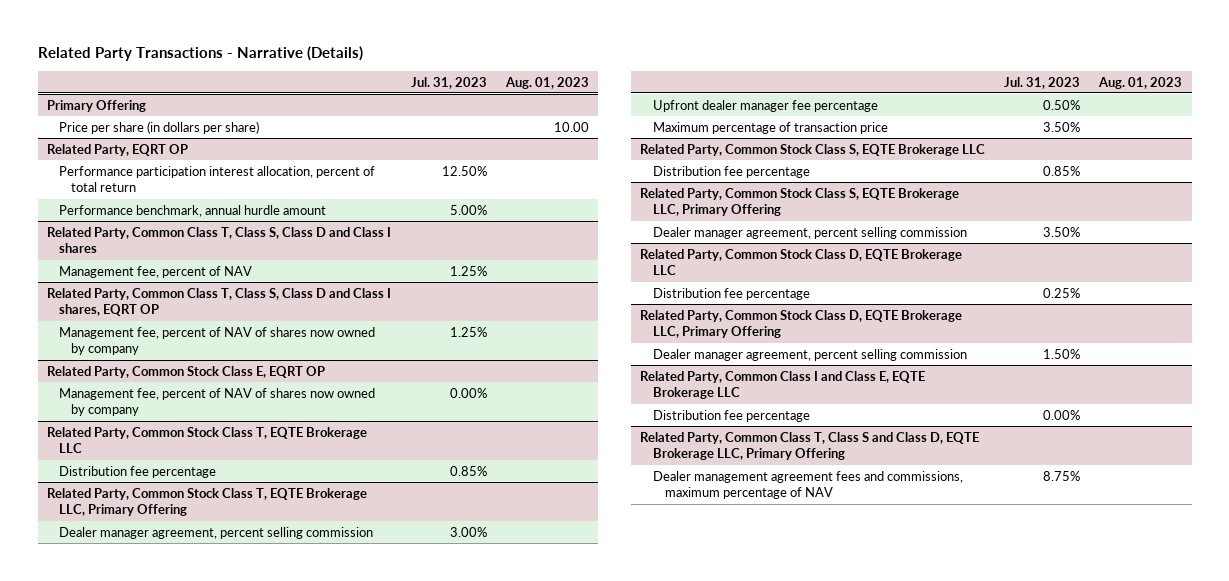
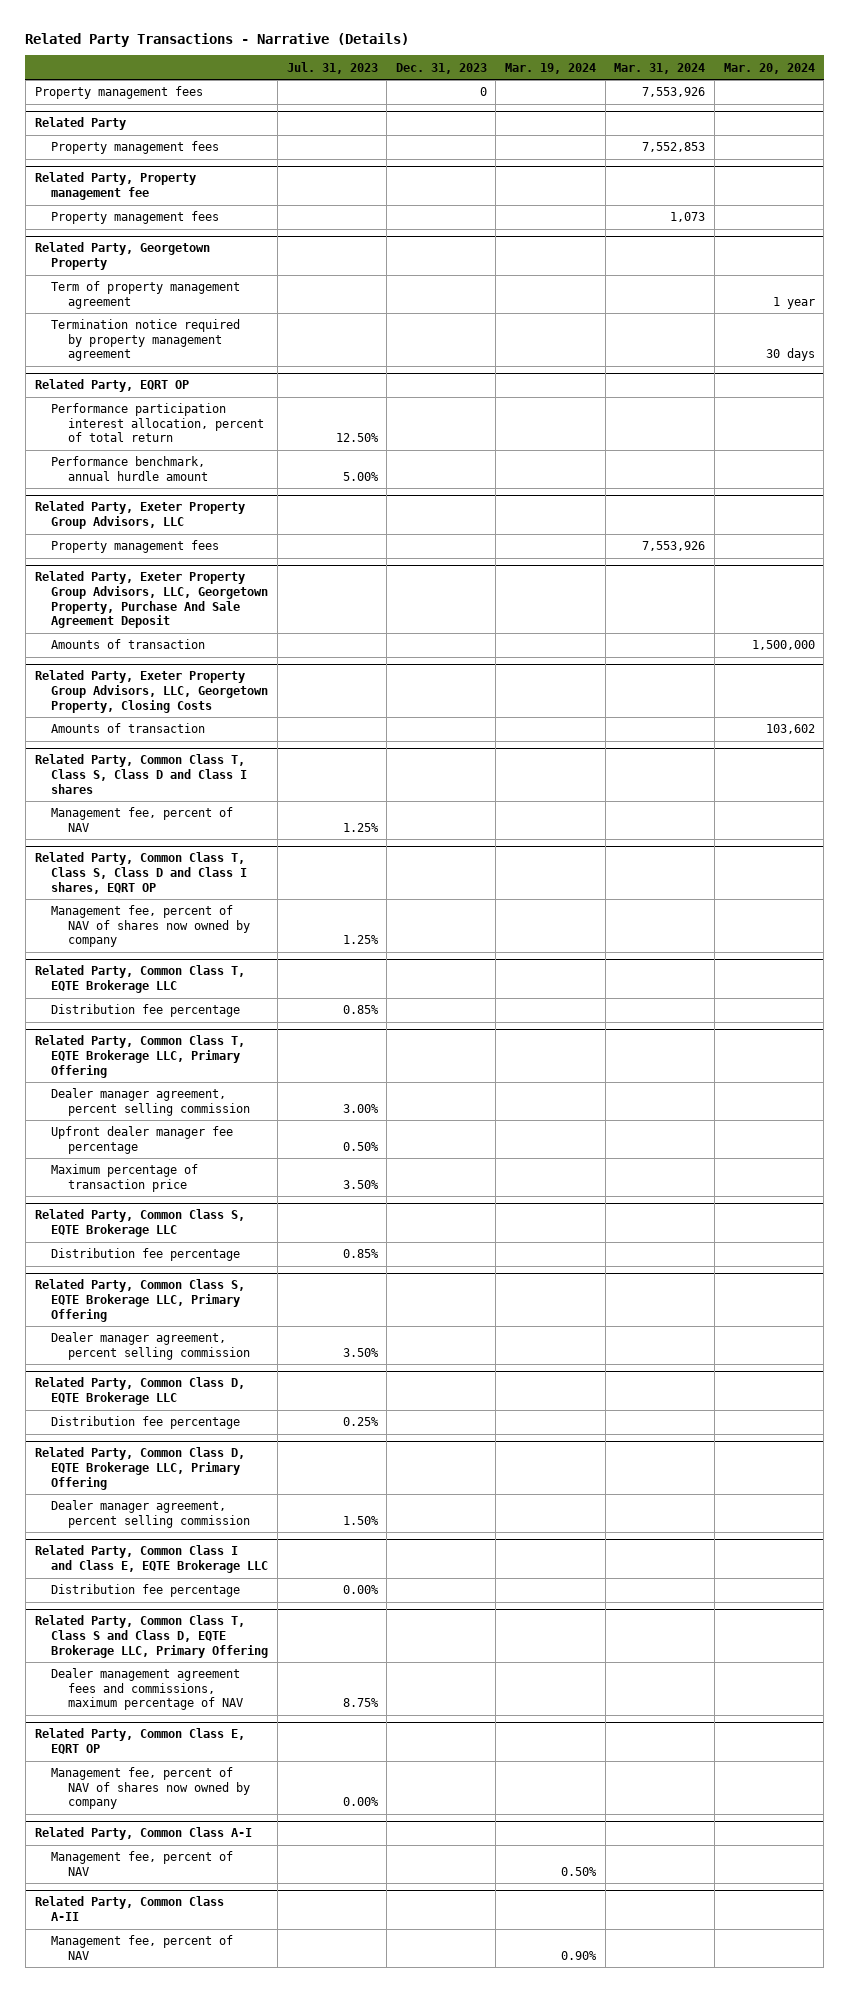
- | Jul. 31, 2023 | Aug. 01, 2023
+ | Jul. 31, 2023 | Dec. 31, 2023 | Mar. 19, 2024 | Mar. 31, 2024 | Mar. 20, 2024
- Primary Offering
- Price per share (in dollars per share) | | 10.00
+ Property management fees | | 0 | | 7,553,926 |
+ Related Party
+ Property management fees | | | | 7,552,853 |
+ Related Party, Property management fee
+ Property management fees | | | | 1,073 |
+ Related Party, Georgetown Property
+ Term of property management agreement | | | | | 1 year
+ Termination notice required by property management agreement | | | | | 30 days
+ Related Party, Exeter Property Group Advisors, LLC
+ Property management fees | | | | 7,553,926 |
+ Related Party, Exeter Property Group Advisors, LLC, Georgetown Property, Purchase And Sale Agreement Deposit
+ Amounts of transaction | | | | | 1,500,000
+ Related Party, Exeter Property Group Advisors, LLC, Georgetown Property, Closing Costs
+ Amounts of transaction | | | | | 103,602
- Related Party, Common Stock Class E, EQRT OP
- Management fee, percent of NAV of shares now owned by company | 0.00% |
- Related Party, Common Stock Class T, EQTE Brokerage LLC
+ Related Party, Common Class T, EQTE Brokerage LLC
- Related Party, Common Stock Class T, EQTE Brokerage LLC, Primary Offering
+ Related Party, Common Class T, EQTE Brokerage LLC, Primary Offering
- Related Party, Common Stock Class S, EQTE Brokerage LLC
+ Related Party, Common Class S, EQTE Brokerage LLC
- Related Party, Common Stock Class S, EQTE Brokerage LLC, Primary Offering
+ Related Party, Common Class S, EQTE Brokerage LLC, Primary Offering
- Related Party, Common Stock Class D, EQTE Brokerage LLC
+ Related Party, Common Class D, EQTE Brokerage LLC
- Related Party, Common Stock Class D, EQTE Brokerage LLC, Primary Offering
+ Related Party, Common Class D, EQTE Brokerage LLC, Primary Offering
+ Related Party, Common Class E, EQRT OP
+ Management fee, percent of NAV of shares now owned by company | 0.00% | | | |
+ Related Party, Common Class A-I
+ Management fee, percent of NAV | | | 0.50% | |
+ Related Party, Common Class A-II
+ Management fee, percent of NAV | | | 0.90% | |

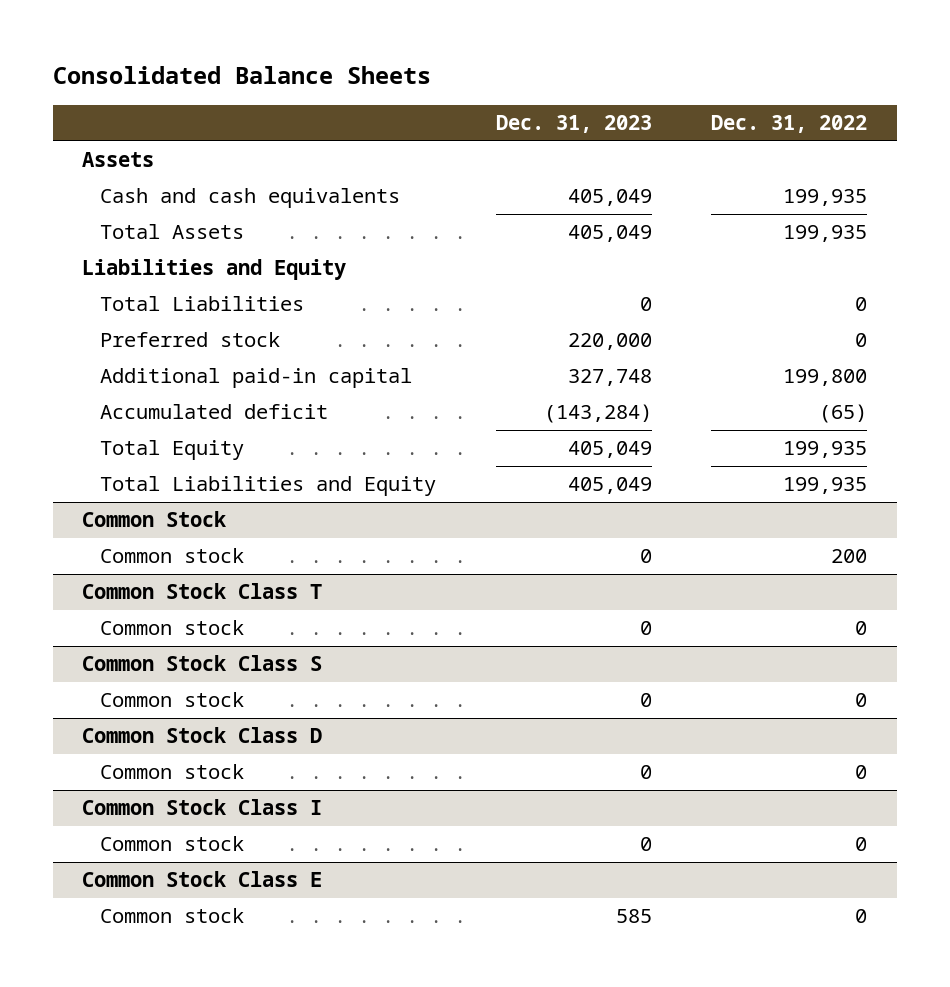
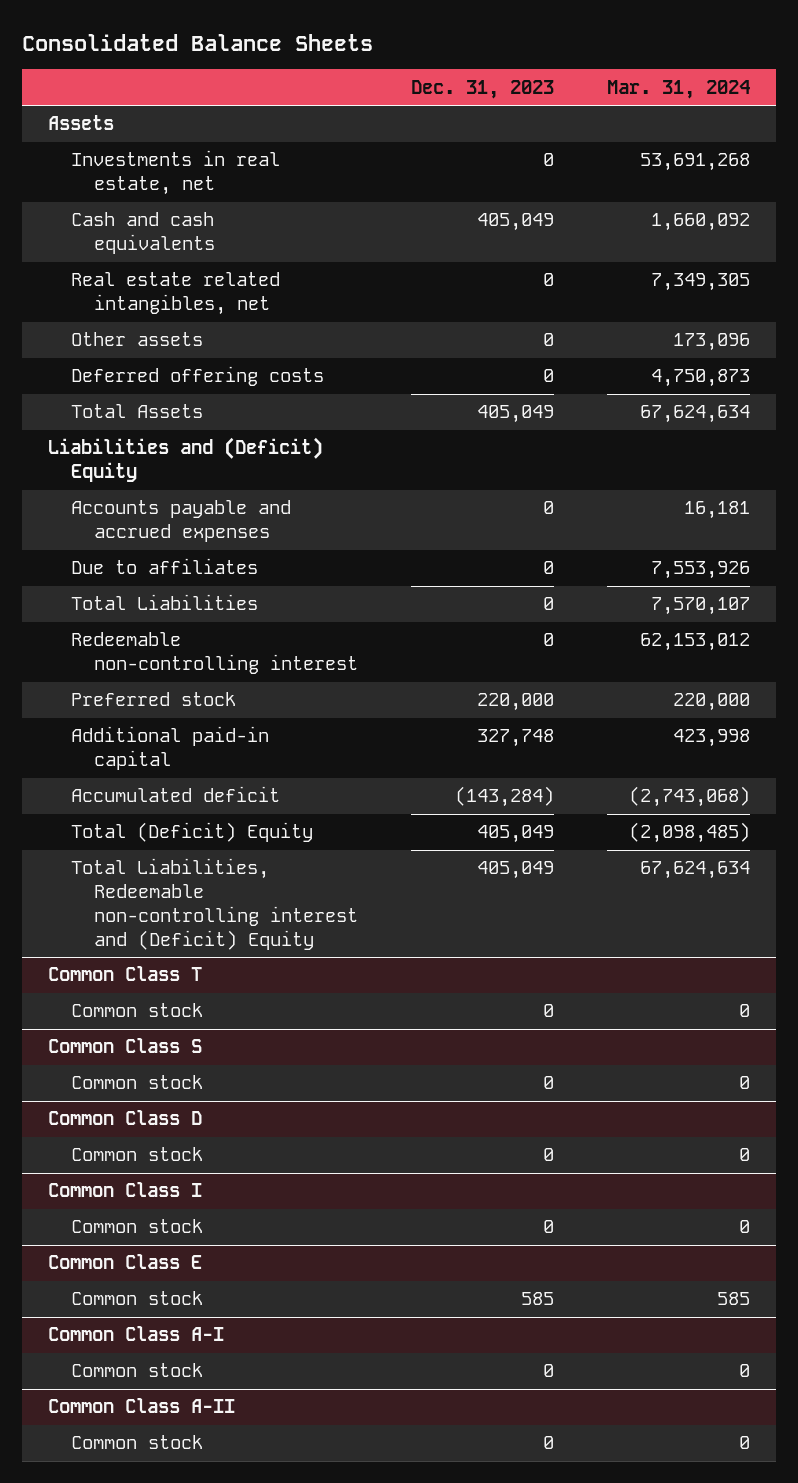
- | Dec. 31, 2023 | Dec. 31, 2022
+ | Dec. 31, 2023 | Mar. 31, 2024
+ Investments in real estate, net | 0 | 53,691,268
+ Real estate related intangibles, net | 0 | 7,349,305
+ Other assets | 0 | 173,096
+ Deferred offering costs | 0 | 4,750,873
- Liabilities and Equity
+ Liabilities and (Deficit) Equity
+ Accounts payable and accrued expenses | 0 | 16,181
+ Due to affiliates | 0 | 7,553,926
+ Redeemable non-controlling interest | 0 | 62,153,012
- Total Equity | 405,049 | 199,935
- Total Liabilities and Equity | 405,049 | 199,935
- Common Stock
- Common stock | 0 | 200
- Common Stock Class T
+ Total (Deficit) Equity | 405,049 | (2,098,485)
+ Total Liabilities, Redeemable non-controlling interest and (Deficit) Equity | 405,049 | 67,624,634
+ Common Class T
- Common Stock Class S
+ Common Class S
- Common Stock Class D
+ Common Class D
- Common Stock Class I
+ Common Class I
- Common Stock Class E
+ Common Class E
+ Common Class A-I
+ Common stock | 0 | 0
+ Common Class A-II
+ Common stock | 0 | 0

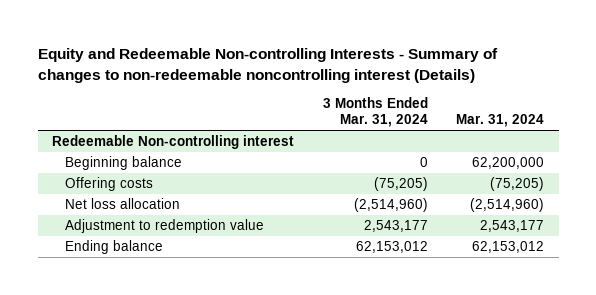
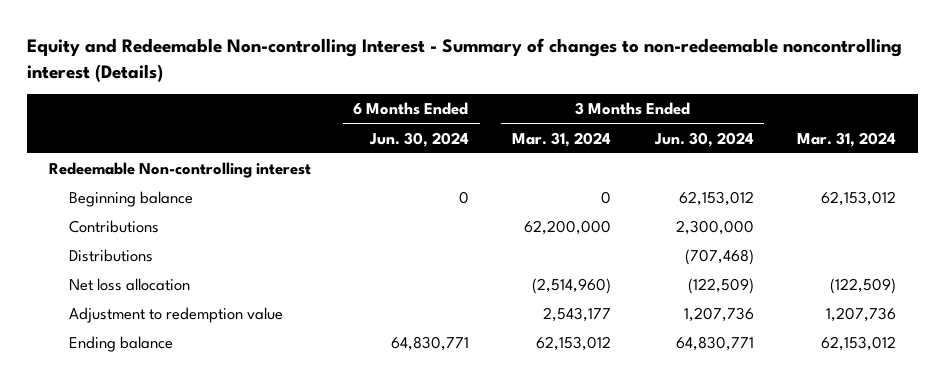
- Equity and Redeemable Non-controlling Interests - Summary of changes to non-redeemable noncontrolling interest (Details)
+ Equity and Redeemable Non-controlling Interest - Summary of changes to non-redeemable noncontrolling interest (Details)
- | 3 Months Ended Mar. 31, 2024 | Mar. 31, 2024
+ | 6 Months Ended Jun. 30, 2024 | 3 Months Ended Mar. 31, 2024 | 3 Months Ended Jun. 30, 2024 | Mar. 31, 2024
- Beginning balance | 0 | 62,200,000
- Offering costs | (75,205) | (75,205)
- Net loss allocation | (2,514,960) | (2,514,960)
- Adjustment to redemption value | 2,543,177 | 2,543,177
+ Beginning balance | 0 | 0 | 62,153,012 | 62,153,012
+ Contributions | | 62,200,000 | 2,300,000 |
+ Distributions | | | (707,468) |
+ Net loss allocation | | (2,514,960) | (122,509) | (122,509)
+ Adjustment to redemption value | | 2,543,177 | 1,207,736 | 1,207,736

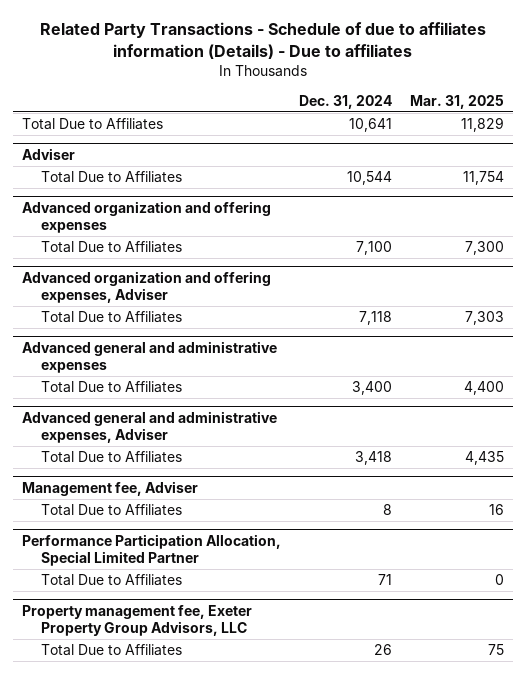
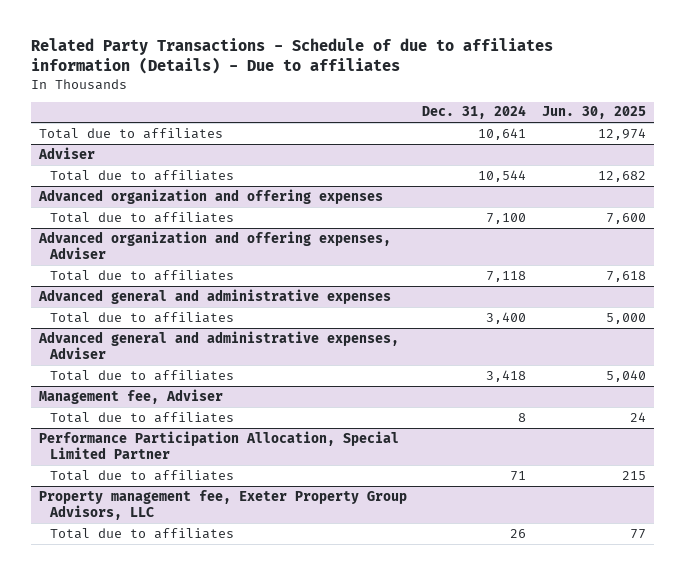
- | Dec. 31, 2024 | Mar. 31, 2025
+ | Dec. 31, 2024 | Jun. 30, 2025
- Total Due to Affiliates | 10,641 | 11,829
+ Total due to affiliates | 10,641 | 12,974
@ Adviser
- Total Due to Affiliates | 10,544 | 11,754
+ Total due to affiliates | 10,544 | 12,682
@ Advanced organization and offering expenses
- Total Due to Affiliates | 7,100 | 7,300
+ Total due to affiliates | 7,100 | 7,600
@ Advanced organization and offering expenses, Adviser
- Total Due to Affiliates | 7,118 | 7,303
+ Total due to affiliates | 7,118 | 7,618
@ Advanced general and administrative expenses
- Total Due to Affiliates | 3,400 | 4,400
+ Total due to affiliates | 3,400 | 5,000
@ Advanced general and administrative expenses, Adviser
- Total Due to Affiliates | 3,418 | 4,435
+ Total due to affiliates | 3,418 | 5,040
@ Management fee, Adviser
- Total Due to Affiliates | 8 | 16
+ Total due to affiliates | 8 | 24
@ Performance Participation Allocation, Special Limited Partner
- Total Due to Affiliates | 71 | 0
+ Total due to affiliates | 71 | 215
@ Property management fee, Exeter Property Group Advisors, LLC
- Total Due to Affiliates | 26 | 75
+ Total due to affiliates | 26 | 77

